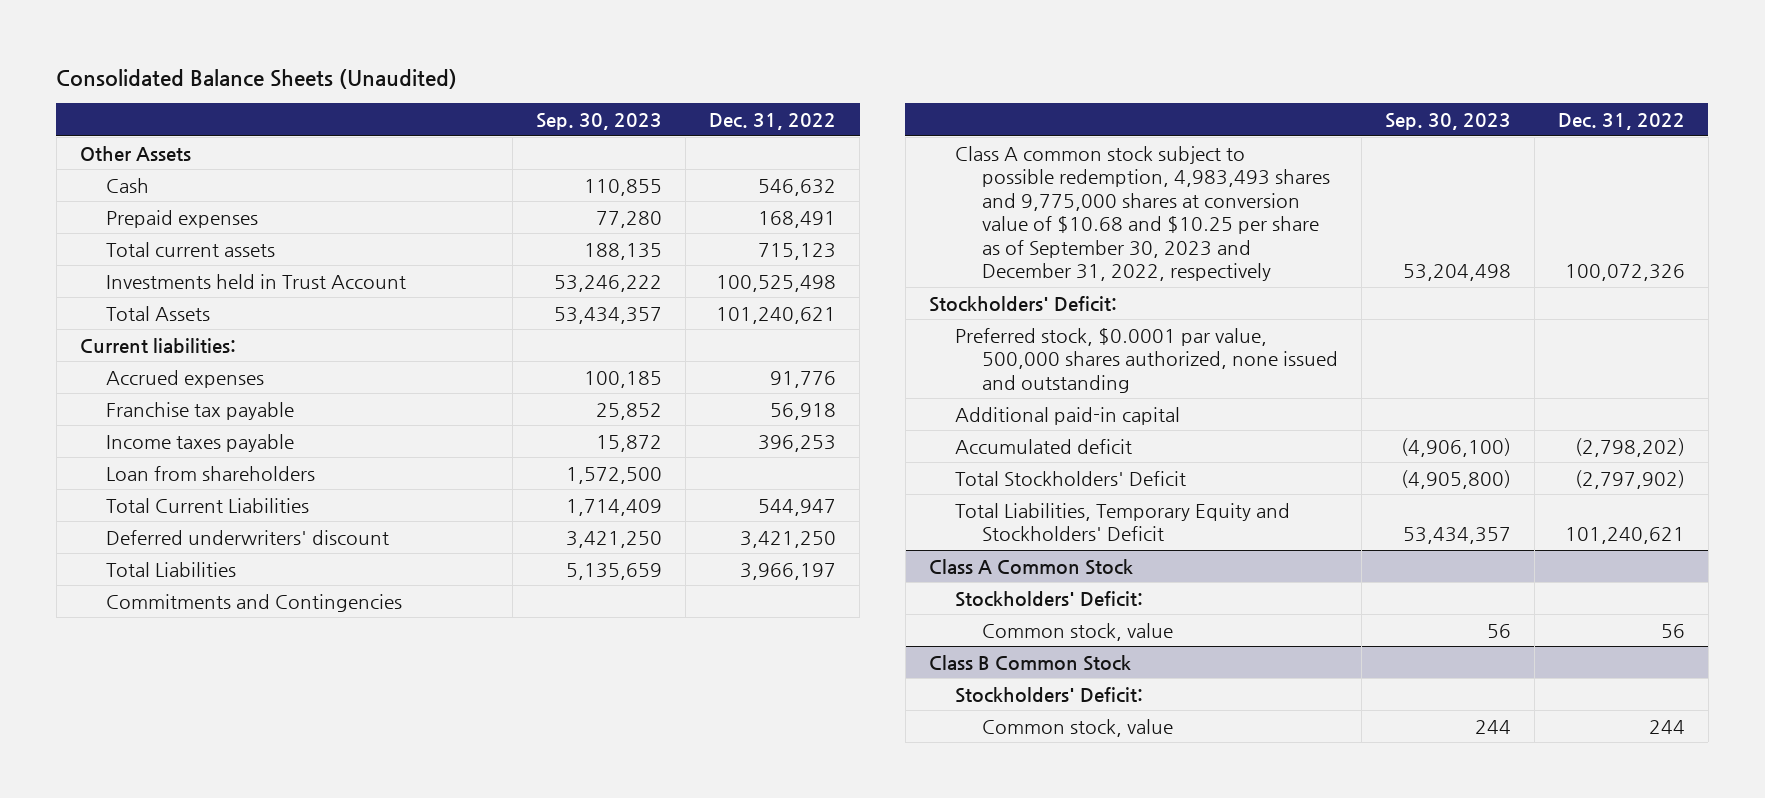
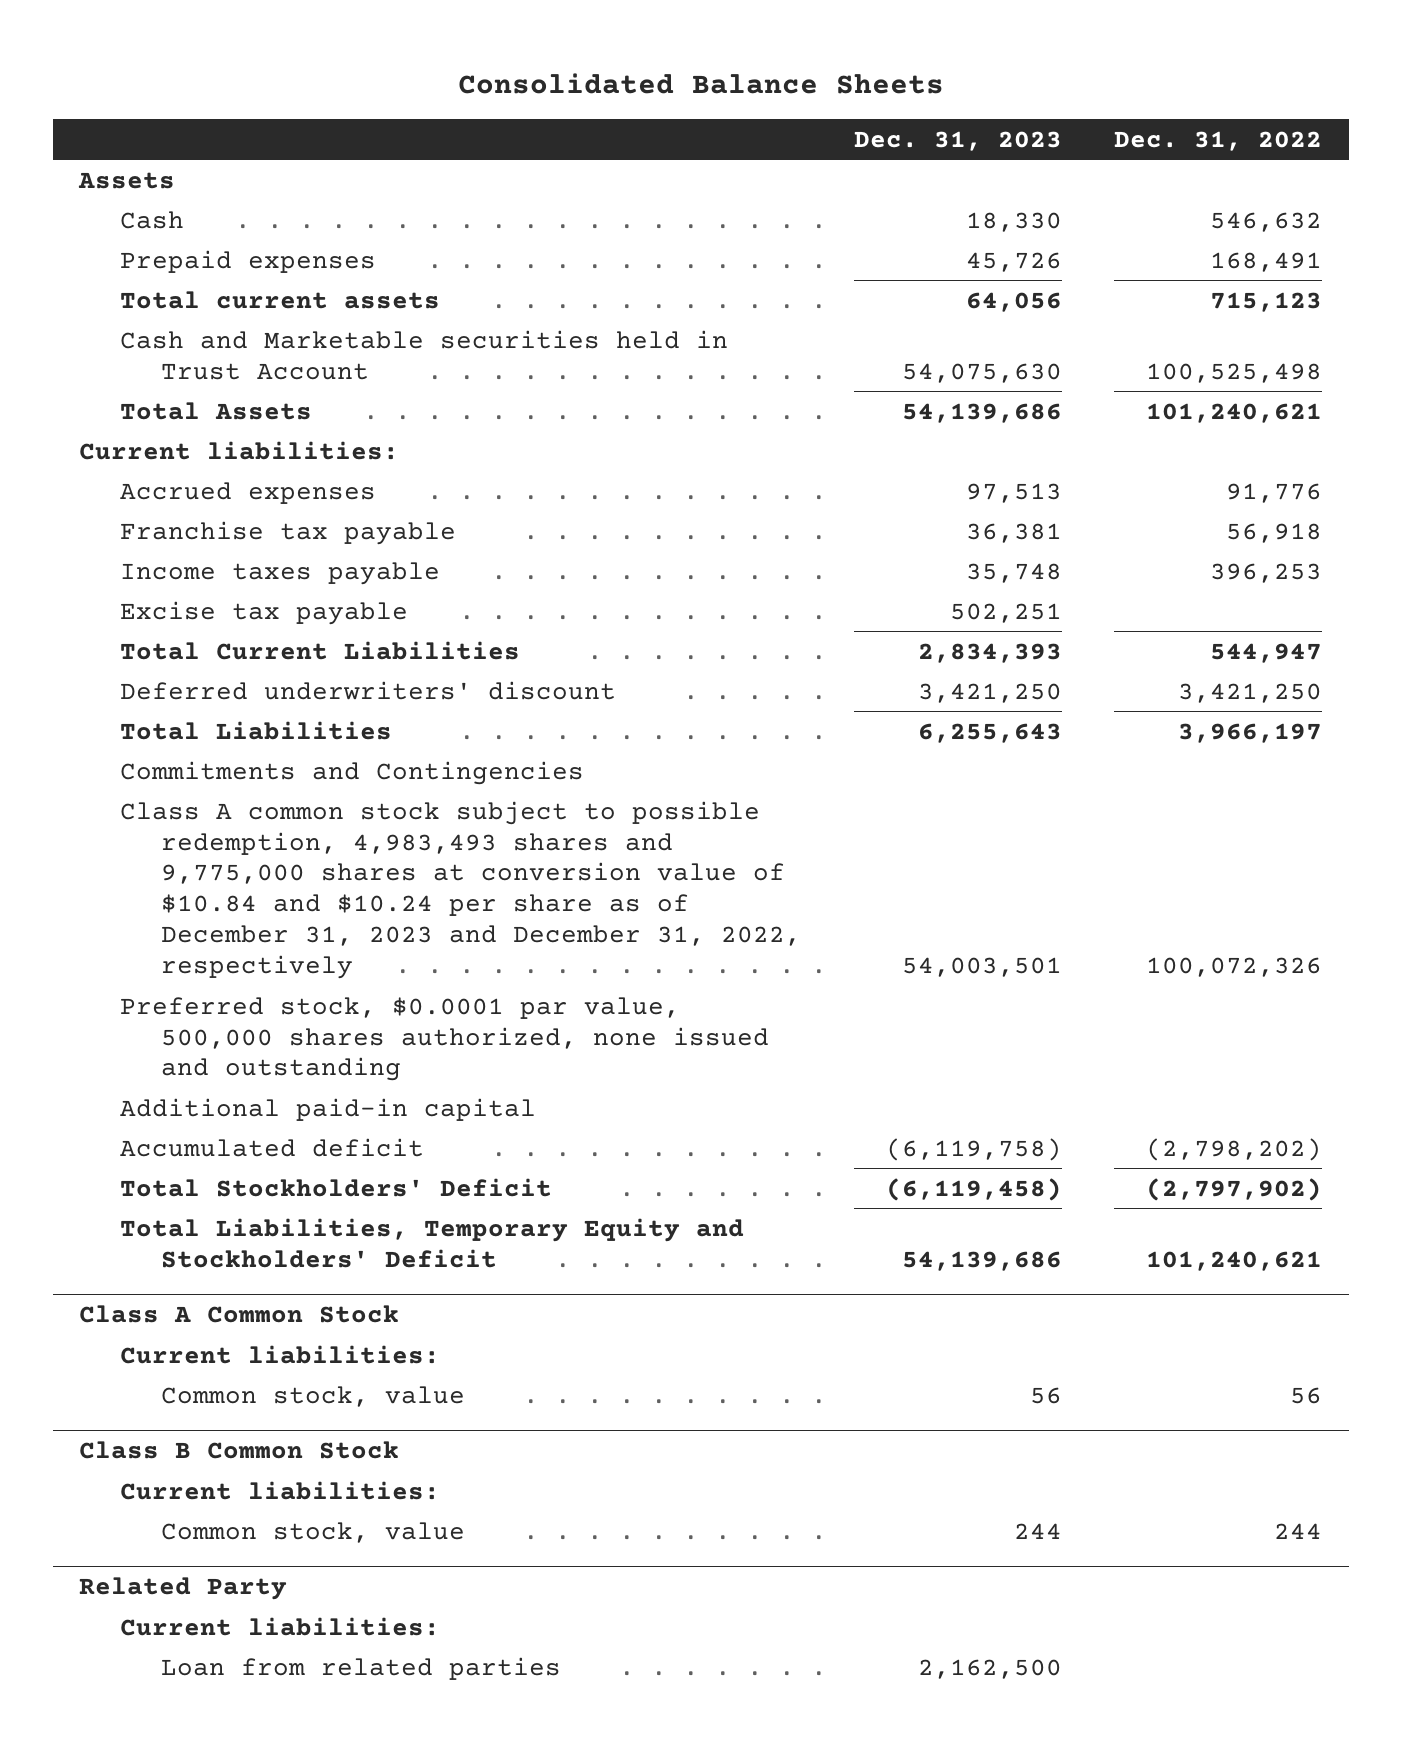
- Consolidated Balance Sheets (Unaudited)
+ Consolidated Balance Sheets
- | Sep. 30, 2023 | Dec. 31, 2022
+ | Dec. 31, 2023 | Dec. 31, 2022
- Other Assets
+ Assets
- Investments held in Trust Account | 53,246,222 | 100,525,498
+ Cash and Marketable securities held in Trust Account | 54,075,630 | 100,525,498
- Loan from shareholders | 1,572,500 |
+ Excise tax payable | 502,251 |
- Class A common stock subject to possible redemption, 4,983,493 shares and 9,775,000 shares at conversion value of $10.68 and $10.25 per share as of September 30, 2023 and December 31, 2022, respectively | 53,204,498 | 100,072,326
- Stockholders' Deficit:
+ Class A common stock subject to possible redemption, 4,983,493 shares and 9,775,000 shares at conversion value of $10.84 and $10.24 per share as of December 31, 2023 and December 31, 2022, respectively | 54,003,501 | 100,072,326
@ Class A Common Stock
- Stockholders' Deficit:
+ Current liabilities:
@ Class B Common Stock
- Stockholders' Deficit:
+ Current liabilities:
+ Related Party
+ Current liabilities:
+ Loan from related parties | 2,162,500 |

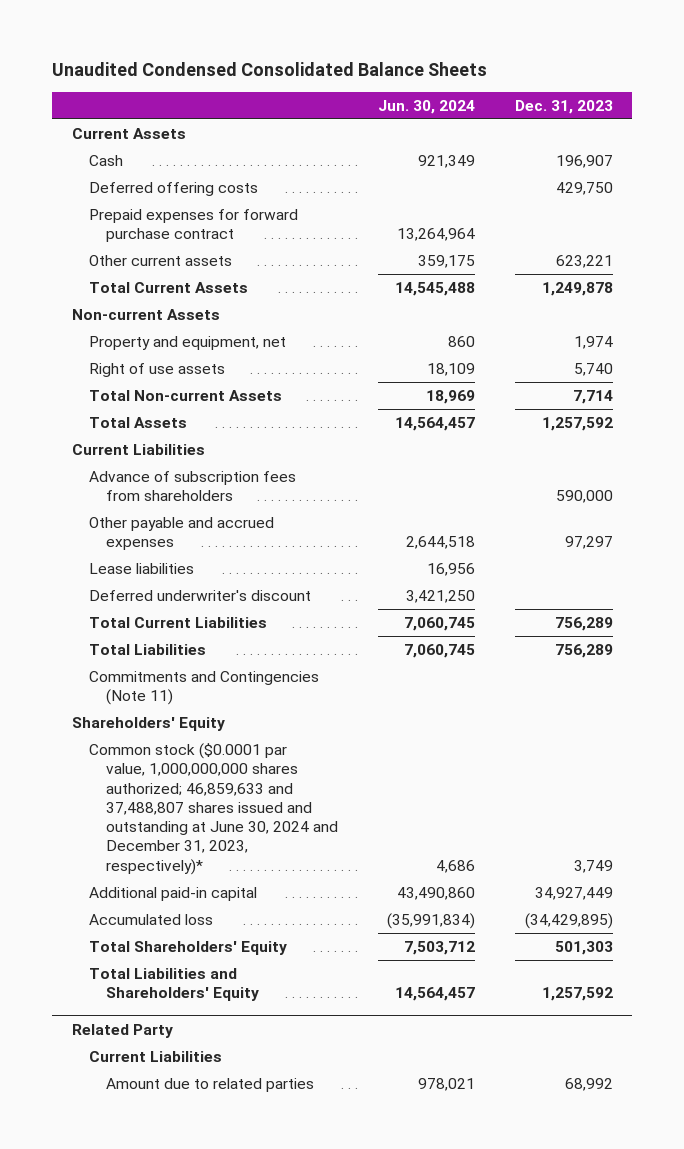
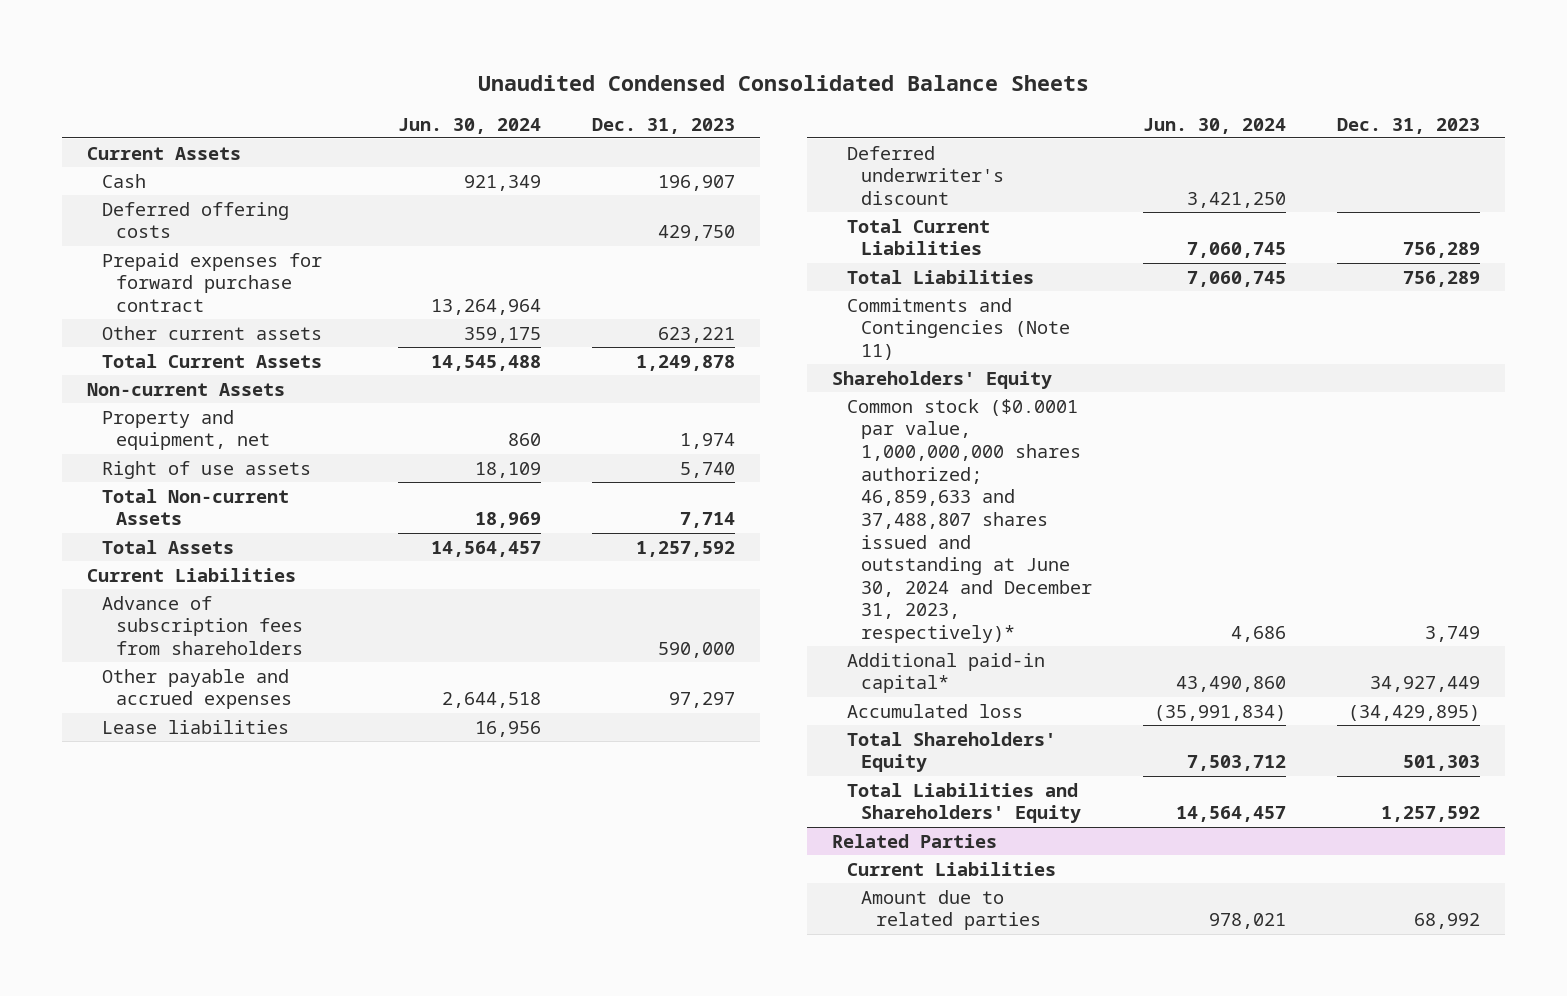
- Additional paid-in capital | 43,490,860 | 34,927,449
+ Additional paid-in capital* | 43,490,860 | 34,927,449
- Related Party
+ Related Parties

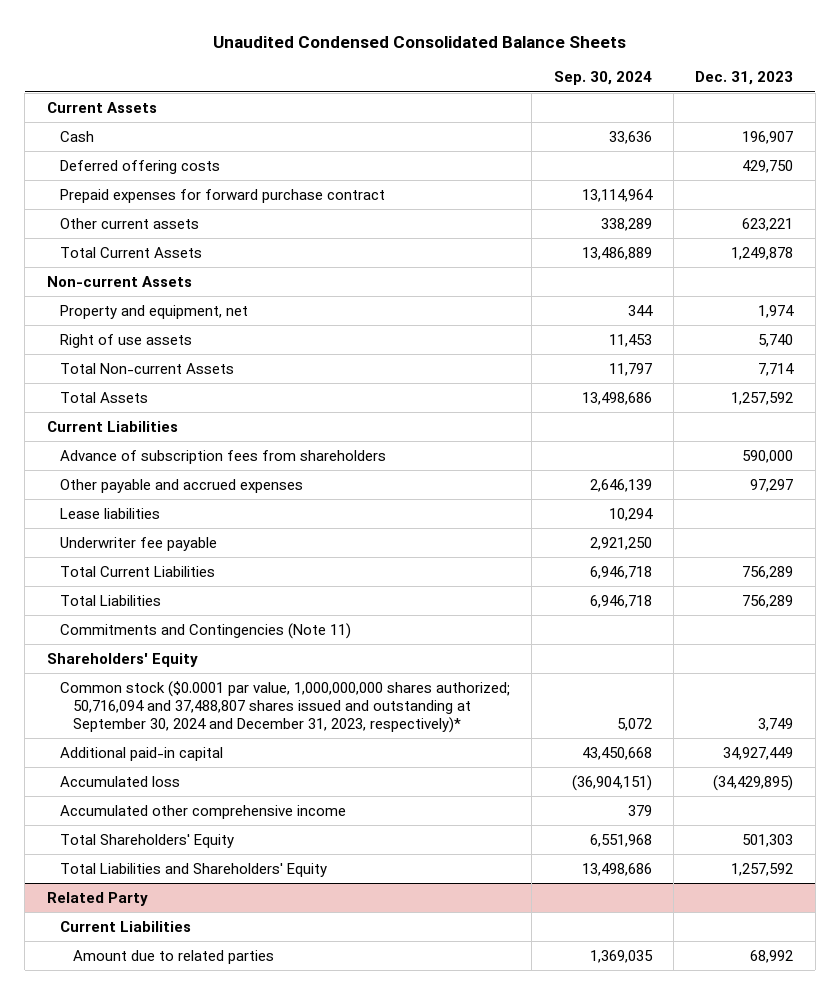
- | Jun. 30, 2024 | Dec. 31, 2023
+ | Sep. 30, 2024 | Dec. 31, 2023
- Deferred underwriter's discount | 3,421,250 |
+ Underwriter fee payable | 2,921,250 |
- Common stock ($0.0001 par value, 1,000,000,000 shares authorized; 46,859,633 and 37,488,807 shares issued and outstanding at June 30, 2024 and December 31, 2023, respectively)* | 4,686 | 3,749
- Additional paid-in capital* | 43,490,860 | 34,927,449
+ Common stock ($0.0001 par value, 1,000,000,000 shares authorized; 50,716,094 and 37,488,807 shares issued and outstanding at September 30, 2024 and December 31, 2023, respectively)* | 5,072 | 3,749
+ Additional paid-in capital | 43,450,668 | 34,927,449
+ Accumulated other comprehensive income | 379 |
- Related Parties
+ Related Party

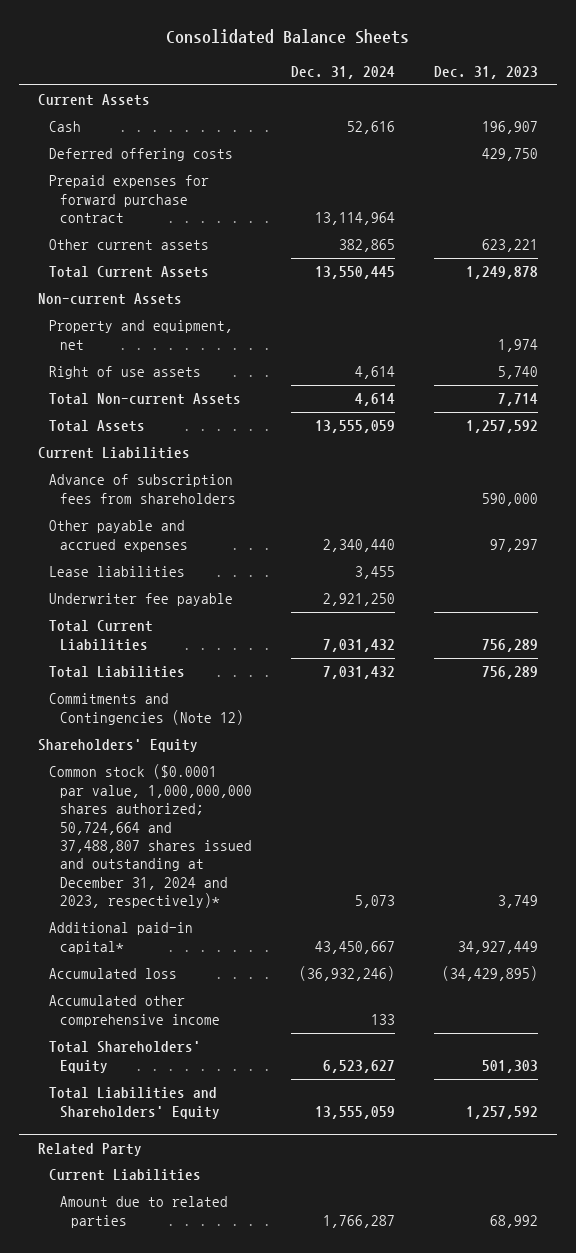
- Unaudited Condensed Consolidated Balance Sheets
+ Consolidated Balance Sheets
- | Sep. 30, 2024 | Dec. 31, 2023
+ | Dec. 31, 2024 | Dec. 31, 2023
- Commitments and Contingencies (Note 11)
+ Commitments and Contingencies (Note 12)
- Common stock ($0.0001 par value, 1,000,000,000 shares authorized; 50,716,094 and 37,488,807 shares issued and outstanding at September 30, 2024 and December 31, 2023, respectively)* | 5,072 | 3,749
- Additional paid-in capital | 43,450,668 | 34,927,449
+ Common stock ($0.0001 par value, 1,000,000,000 shares authorized; 50,724,664 and 37,488,807 shares issued and outstanding at December 31, 2024 and 2023, respectively)* | 5,073 | 3,749
+ Additional paid-in capital* | 43,450,667 | 34,927,449

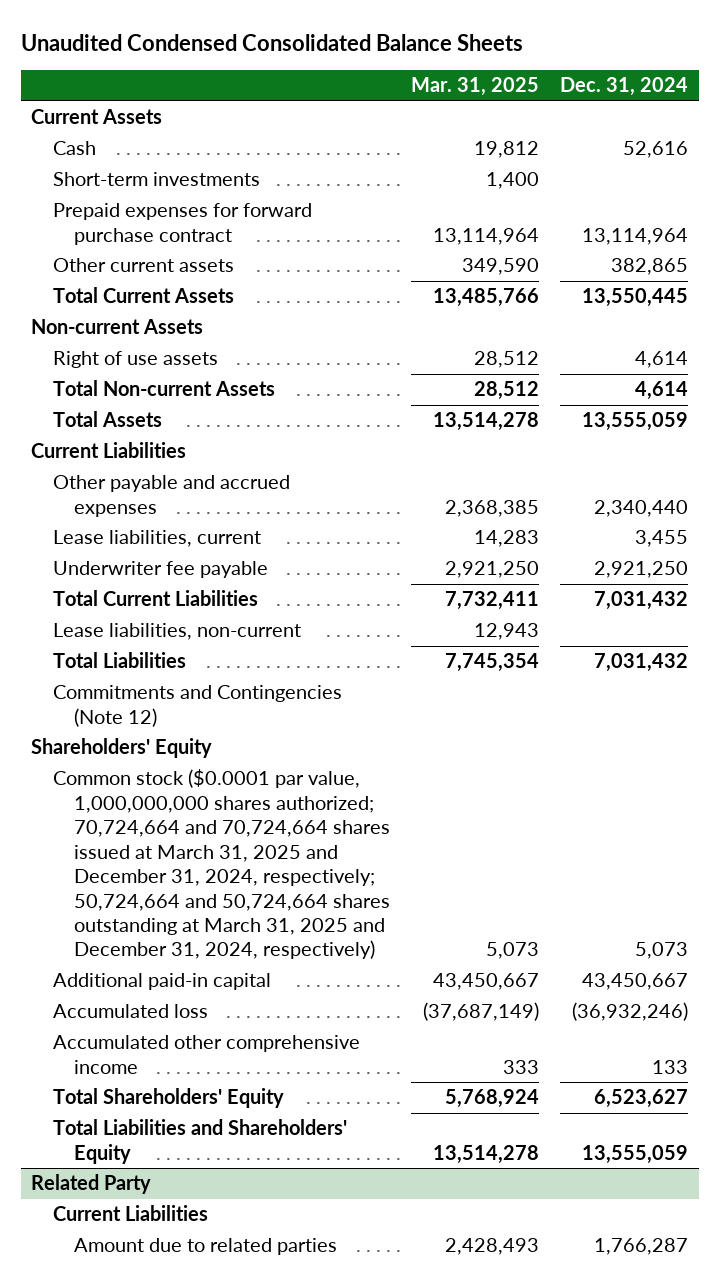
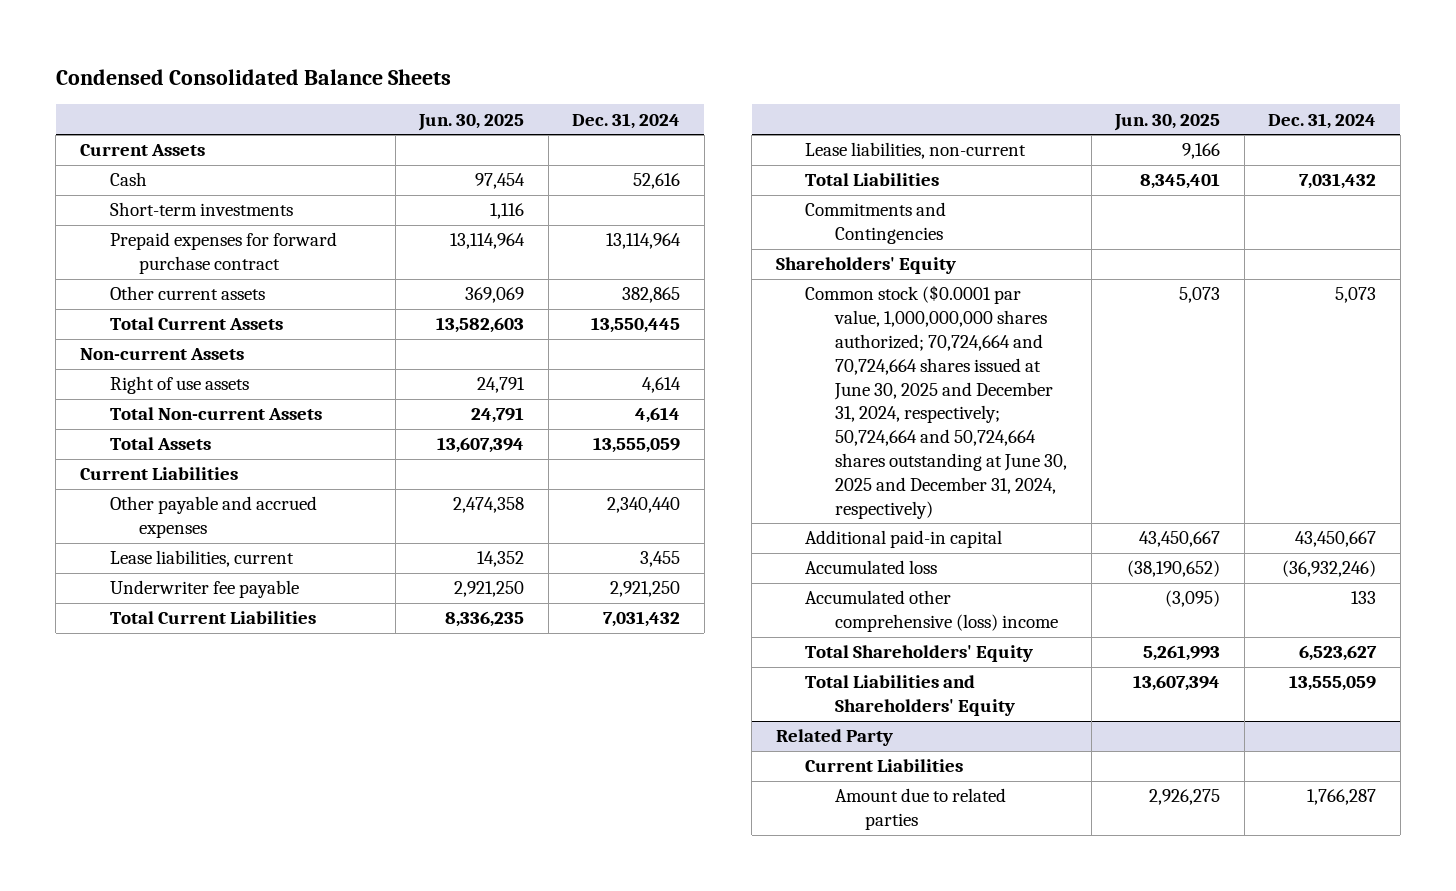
- Unaudited Condensed Consolidated Balance Sheets
+ Condensed Consolidated Balance Sheets
- | Mar. 31, 2025 | Dec. 31, 2024
+ | Jun. 30, 2025 | Dec. 31, 2024
- Commitments and Contingencies (Note 12)
+ Commitments and Contingencies
- Common stock ($0.0001 par value, 1,000,000,000 shares authorized; 70,724,664 and 70,724,664 shares issued at March 31, 2025 and December 31, 2024, respectively; 50,724,664 and 50,724,664 shares outstanding at March 31, 2025 and December 31, 2024, respectively) | 5,073 | 5,073
+ Common stock ($0.0001 par value, 1,000,000,000 shares authorized; 70,724,664 and 70,724,664 shares issued at June 30, 2025 and December 31, 2024, respectively; 50,724,664 and 50,724,664 shares outstanding at June 30, 2025 and December 31, 2024, respectively) | 5,073 | 5,073
- Accumulated other comprehensive income | 333 | 133
+ Accumulated other comprehensive (loss) income | (3,095) | 133

